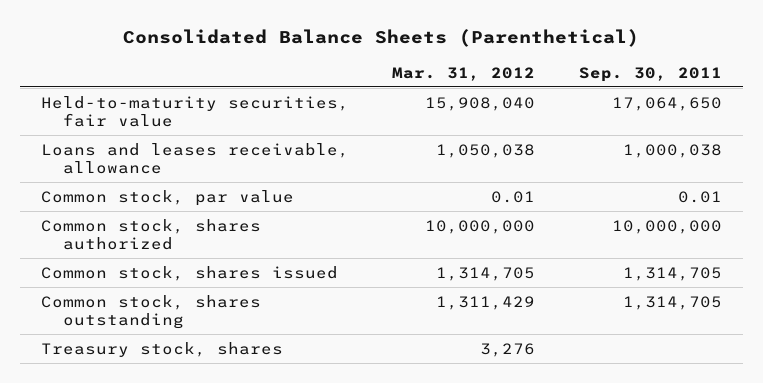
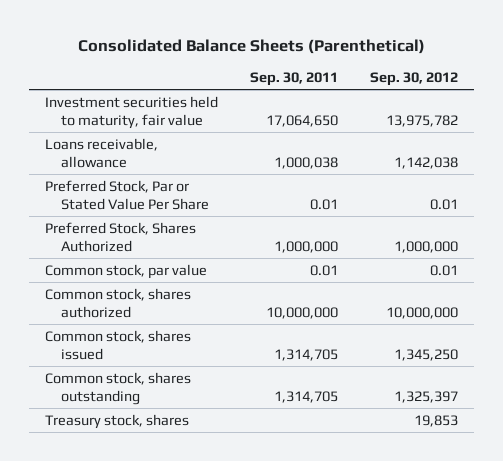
- | Mar. 31, 2012 | Sep. 30, 2011
+ | Sep. 30, 2011 | Sep. 30, 2012
- Held-to-maturity securities, fair value | 15,908,040 | 17,064,650
- Loans and leases receivable, allowance | 1,050,038 | 1,000,038
+ Investment securities held to maturity, fair value | 17,064,650 | 13,975,782
+ Loans receivable, allowance | 1,000,038 | 1,142,038
+ Preferred Stock, Par or Stated Value Per Share | 0.01 | 0.01
+ Preferred Stock, Shares Authorized | 1,000,000 | 1,000,000

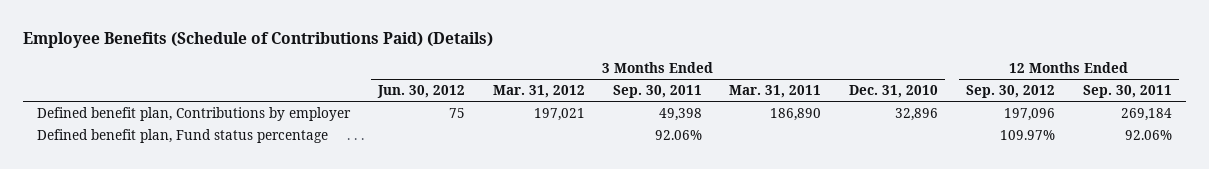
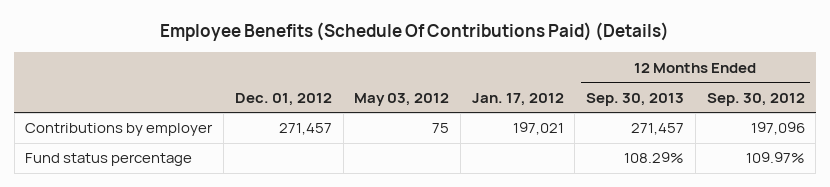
- Employee Benefits (Schedule of Contributions Paid) (Details)
+ Employee Benefits (Schedule Of Contributions Paid) (Details)
- | 3 Months Ended Jun. 30, 2012 | 3 Months Ended Mar. 31, 2012 | 3 Months Ended Sep. 30, 2011 | 3 Months Ended Mar. 31, 2011 | 3 Months Ended Dec. 31, 2010 | 12 Months Ended Sep. 30, 2012 | 12 Months Ended Sep. 30, 2011
+ | Dec. 01, 2012 | May 03, 2012 | Jan. 17, 2012 | 12 Months Ended Sep. 30, 2013 | 12 Months Ended Sep. 30, 2012
- Defined benefit plan, Contributions by employer | 75 | 197,021 | 49,398 | 186,890 | 32,896 | 197,096 | 269,184
- Defined benefit plan, Fund status percentage | | | 92.06% | | | 109.97% | 92.06%
+ Contributions by employer | 271,457 | 75 | 197,021 | 271,457 | 197,096
+ Fund status percentage | | | | 108.29% | 109.97%

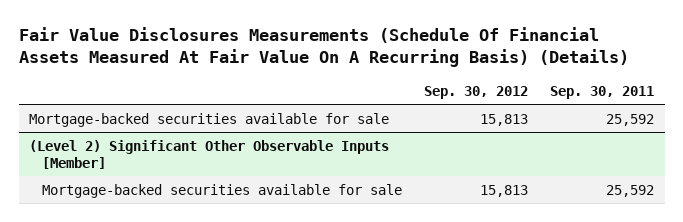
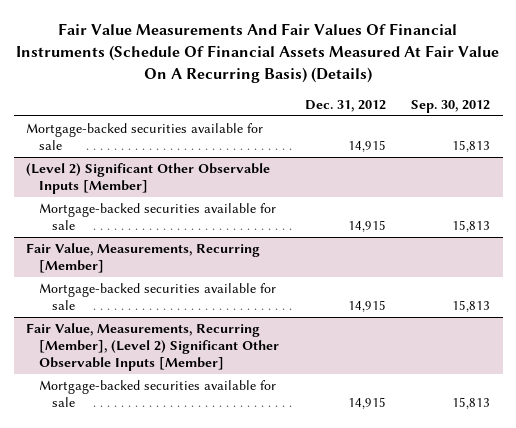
- Fair Value Disclosures Measurements (Schedule Of Financial Assets Measured At Fair Value On A Recurring Basis) (Details)
+ Fair Value Measurements And Fair Values Of Financial Instruments (Schedule Of Financial Assets Measured At Fair Value On A Recurring Basis) (Details)
- | Sep. 30, 2012 | Sep. 30, 2011
+ | Dec. 31, 2012 | Sep. 30, 2012
+ Fair Value, Measurements, Recurring [Member]
+ Mortgage-backed securities available for sale | 14,915 | 15,813
+ Fair Value, Measurements, Recurring [Member], (Level 2) Significant Other Observable Inputs [Member]
+ Mortgage-backed securities available for sale | 14,915 | 15,813

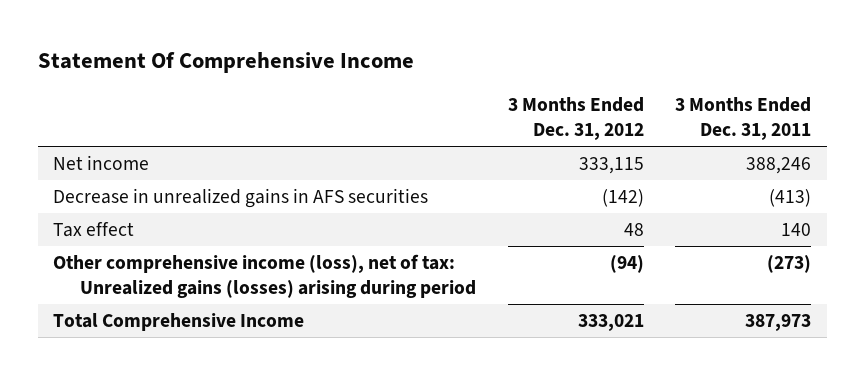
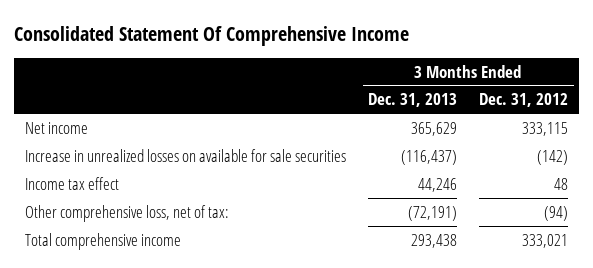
- Statement Of Comprehensive Income
+ Consolidated Statement Of Comprehensive Income
- | 3 Months Ended Dec. 31, 2012 | 3 Months Ended Dec. 31, 2011
+ | 3 Months Ended Dec. 31, 2013 | 3 Months Ended Dec. 31, 2012
- Decrease in unrealized gains in AFS securities | (142) | (413)
- Tax effect | 48 | 140
- Other comprehensive income (loss), net of tax: Unrealized gains (losses) arising during period | (94) | (273)
- Total Comprehensive Income | 333,021 | 387,973
+ Increase in unrealized losses on available for sale securities | (116,437) | (142)
+ Income tax effect | 44,246 | 48
+ Other comprehensive loss, net of tax: | (72,191) | (94)
+ Total comprehensive income | 293,438 | 333,021

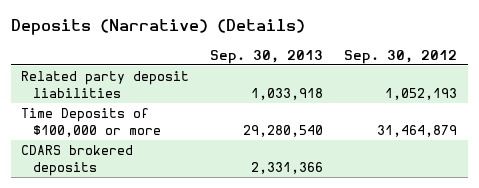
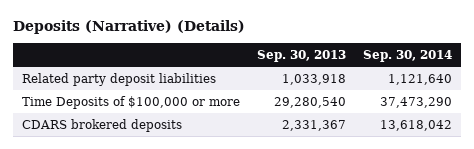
- | Sep. 30, 2013 | Sep. 30, 2012
+ | Sep. 30, 2013 | Sep. 30, 2014
- CDARS brokered deposits | 2,331,366 |
+ CDARS brokered deposits | 2,331,367 | 13,618,042

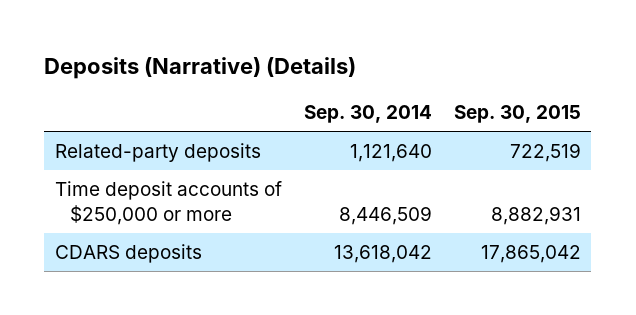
- | Sep. 30, 2013 | Sep. 30, 2014
+ | Sep. 30, 2014 | Sep. 30, 2015
- Related party deposit liabilities | 1,033,918 | 1,121,640
- Time Deposits of $100,000 or more | 29,280,540 | 37,473,290
- CDARS brokered deposits | 2,331,367 | 13,618,042
+ Related-party deposits | 1,121,640 | 722,519
+ Time deposit accounts of $250,000 or more | 8,446,509 | 8,882,931
+ CDARS deposits | 13,618,042 | 17,865,042

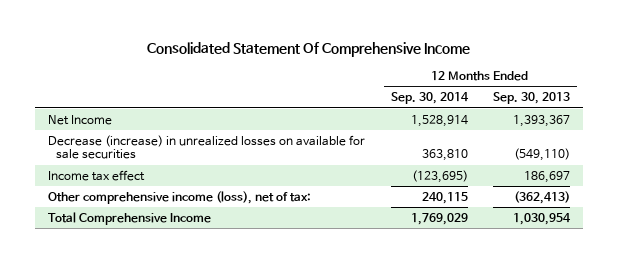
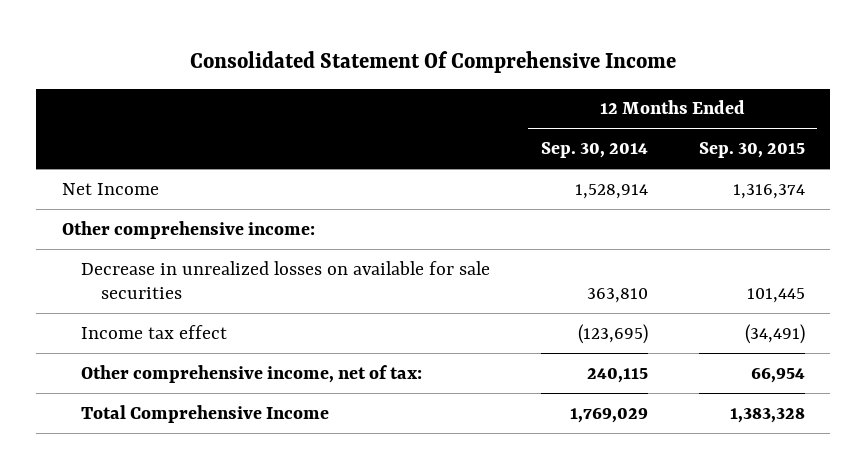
- | 12 Months Ended Sep. 30, 2014 | 12 Months Ended Sep. 30, 2013
+ | 12 Months Ended Sep. 30, 2014 | 12 Months Ended Sep. 30, 2015
- Decrease (increase) in unrealized losses on available for sale securities | 363,810 | (549,110)
+ Other comprehensive income:
+ Decrease in unrealized losses on available for sale securities | 363,810 | 101,445
- Other comprehensive income (loss), net of tax: | 240,115 | (362,413)
+ Other comprehensive income, net of tax: | 240,115 | 66,954

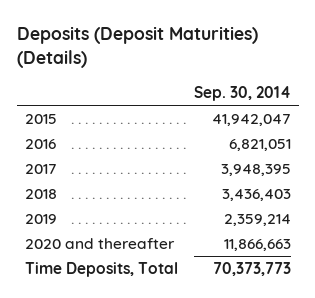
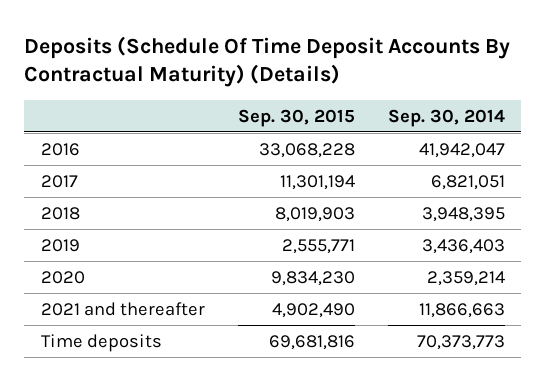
- Deposits (Deposit Maturities) (Details)
+ Deposits (Schedule Of Time Deposit Accounts By Contractual Maturity) (Details)
- | Sep. 30, 2014
+ | Sep. 30, 2015 | Sep. 30, 2014
- 2015 | 41,942,047
- 2016 | 6,821,051
- 2017 | 3,948,395
- 2018 | 3,436,403
- 2019 | 2,359,214
- 2020 and thereafter | 11,866,663
- Time Deposits, Total | 70,373,773
+ 2016 | 33,068,228 | 41,942,047
+ 2017 | 11,301,194 | 6,821,051
+ 2018 | 8,019,903 | 3,948,395
+ 2019 | 2,555,771 | 3,436,403
+ 2020 | 9,834,230 | 2,359,214
+ 2021 and thereafter | 4,902,490 | 11,866,663
+ Time deposits | 69,681,816 | 70,373,773

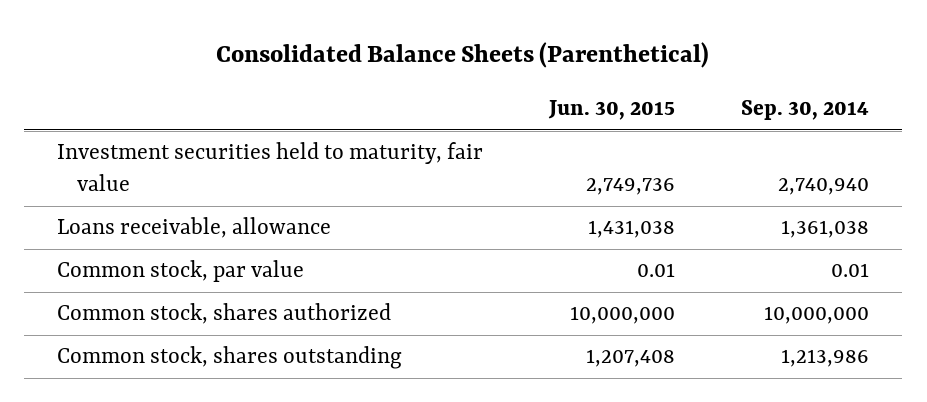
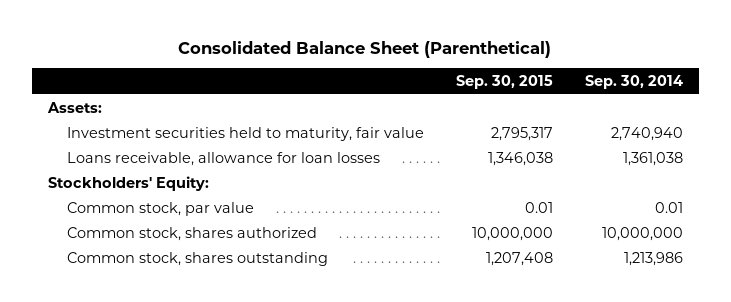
- Consolidated Balance Sheets (Parenthetical)
+ Consolidated Balance Sheet (Parenthetical)
- | Jun. 30, 2015 | Sep. 30, 2014
+ | Sep. 30, 2015 | Sep. 30, 2014
+ Assets:
- Loans receivable, allowance | 1,431,038 | 1,361,038
+ Loans receivable, allowance for loan losses | 1,346,038 | 1,361,038
+ Stockholders' Equity:

